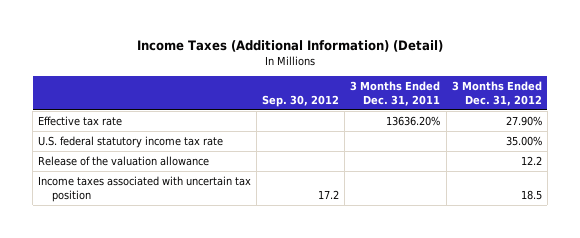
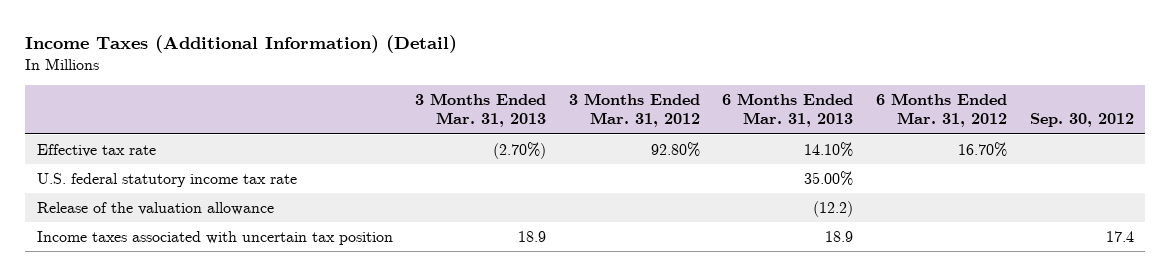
- | Sep. 30, 2012 | 3 Months Ended Dec. 31, 2011 | 3 Months Ended Dec. 31, 2012
+ | 3 Months Ended Mar. 31, 2013 | 3 Months Ended Mar. 31, 2012 | 6 Months Ended Mar. 31, 2013 | 6 Months Ended Mar. 31, 2012 | Sep. 30, 2012
- Income taxes associated with uncertain tax position | 17.2 | | 18.5
+ Income taxes associated with uncertain tax position | 18.9 | | 18.9 | | 17.4

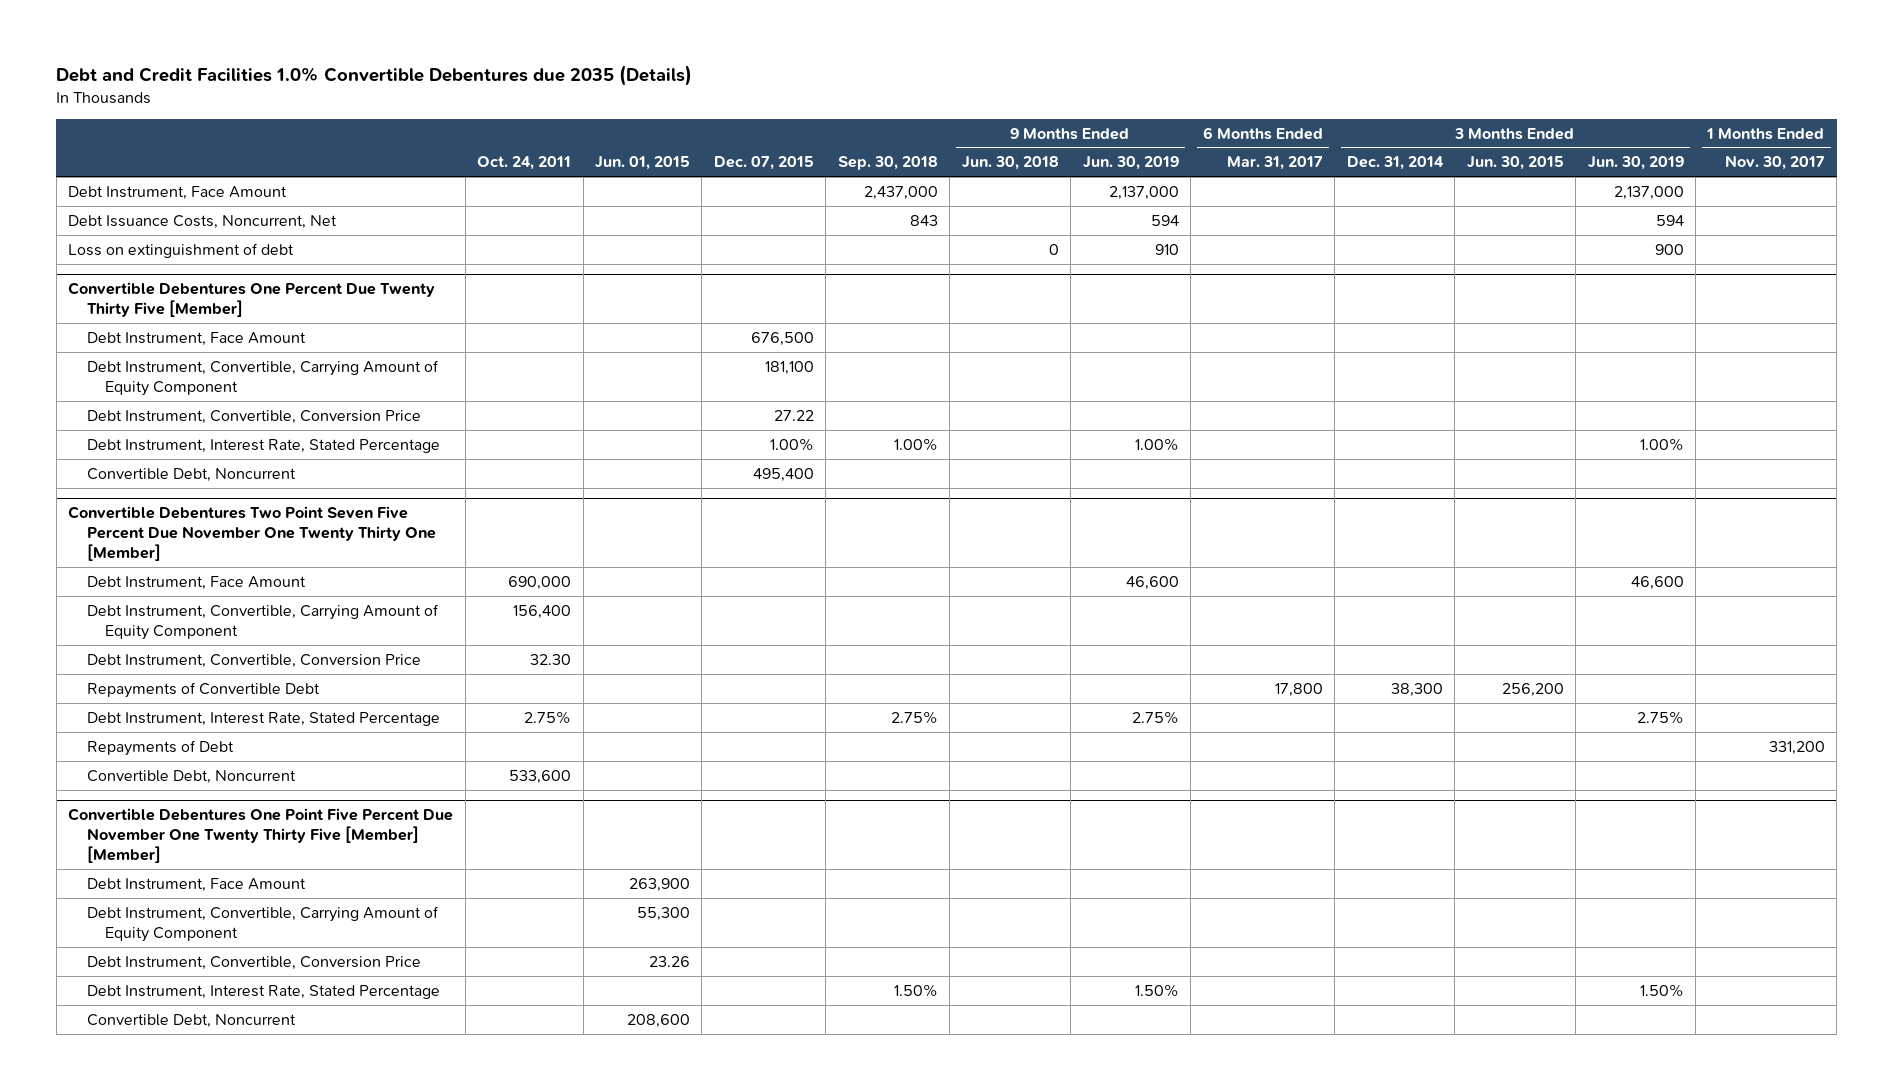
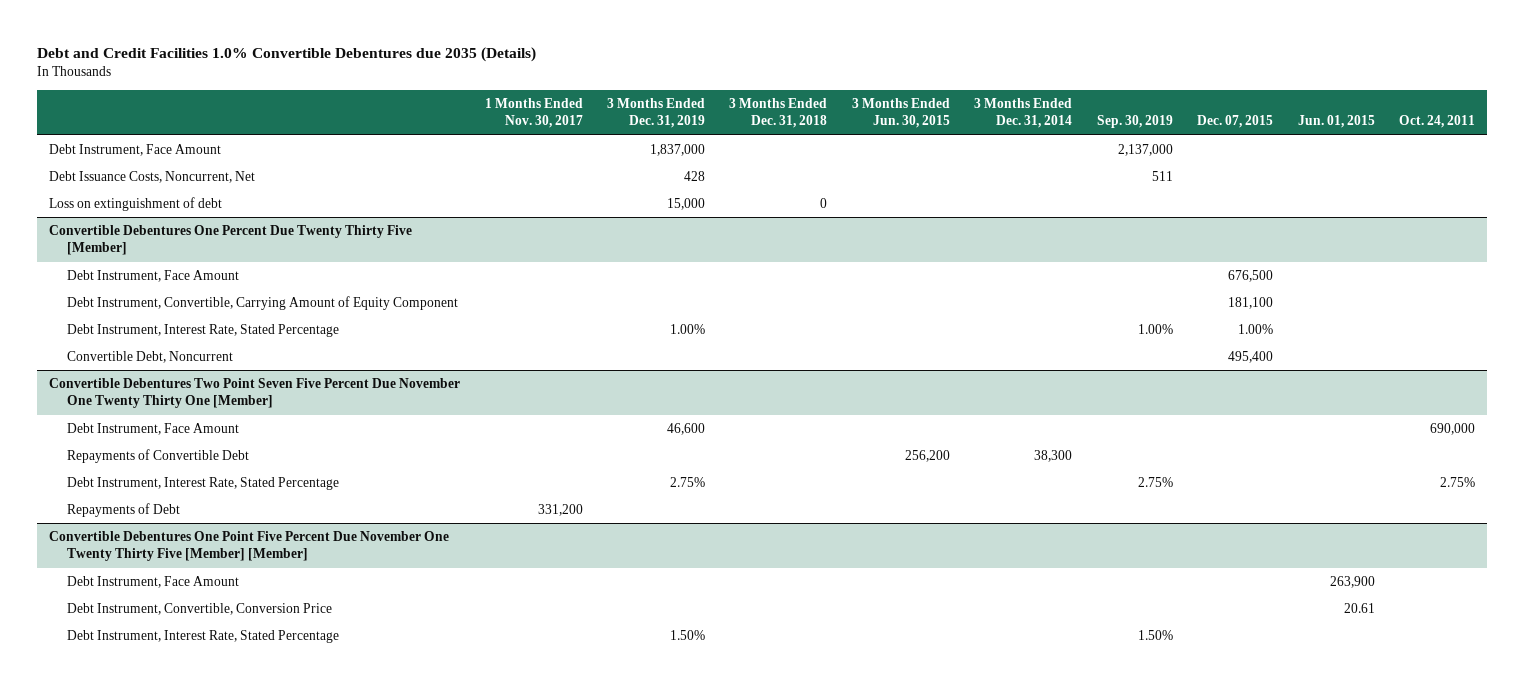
- | Oct. 24, 2011 | Jun. 01, 2015 | Dec. 07, 2015 | Sep. 30, 2018 | 9 Months Ended Jun. 30, 2018 | 9 Months Ended Jun. 30, 2019 | 6 Months Ended Mar. 31, 2017 | 3 Months Ended Dec. 31, 2014 | 3 Months Ended Jun. 30, 2015 | 3 Months Ended Jun. 30, 2019 | 1 Months Ended Nov. 30, 2017
+ | 1 Months Ended Nov. 30, 2017 | 3 Months Ended Dec. 31, 2019 | 3 Months Ended Dec. 31, 2018 | 3 Months Ended Jun. 30, 2015 | 3 Months Ended Dec. 31, 2014 | Sep. 30, 2019 | Dec. 07, 2015 | Jun. 01, 2015 | Oct. 24, 2011
@ Convertible Debentures One Percent Due Twenty Thirty Five [Member]
- Debt Instrument, Convertible, Conversion Price | | | 27.22 | | | | | | | |
@ Convertible Debentures Two Point Seven Five Percent Due November One Twenty Thirty One [Member]
- Debt Instrument, Convertible, Carrying Amount of Equity Component | 156,400 | | | | | | | | | |
- Debt Instrument, Convertible, Conversion Price | 32.30 | | | | | | | | | |
- Convertible Debt, Noncurrent | 533,600 | | | | | | | | | |
@ Convertible Debentures One Point Five Percent Due November One Twenty Thirty Five [Member] [Member]
- Debt Instrument, Convertible, Carrying Amount of Equity Component | | 55,300 | | | | | | | | |
- Debt Instrument, Convertible, Conversion Price | | 23.26 | | | | | | | | |
+ Debt Instrument, Convertible, Conversion Price | | | | | | | | 20.61 |
- Convertible Debt, Noncurrent | | 208,600 | | | | | | | | |

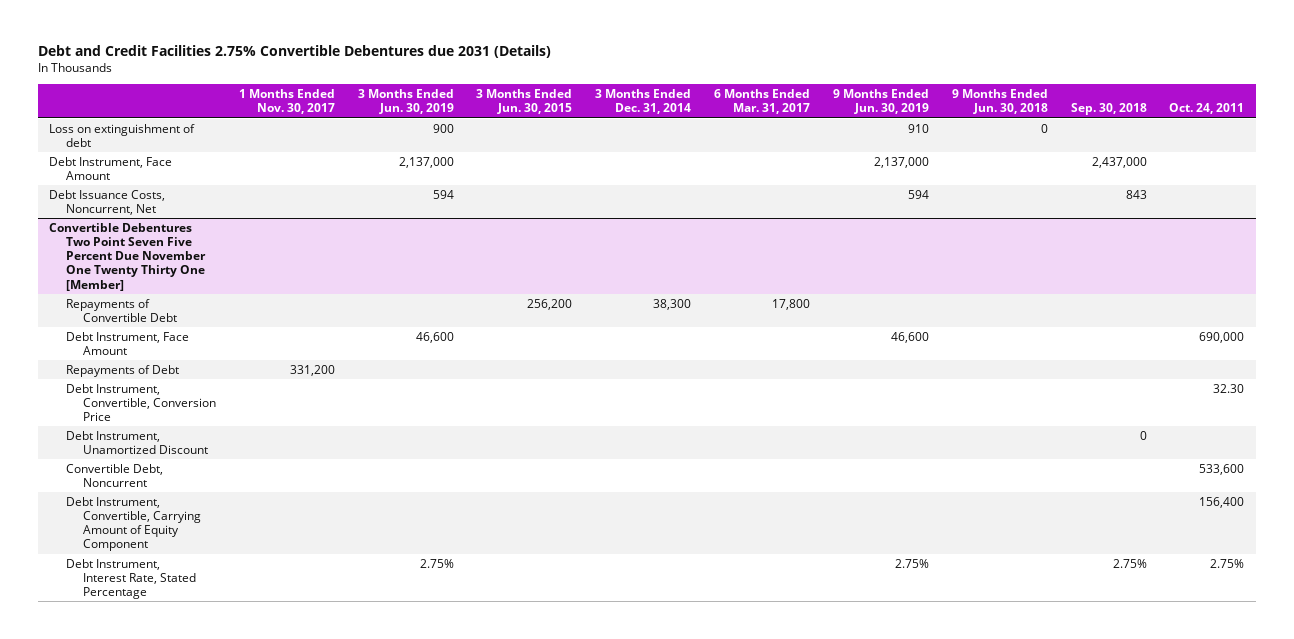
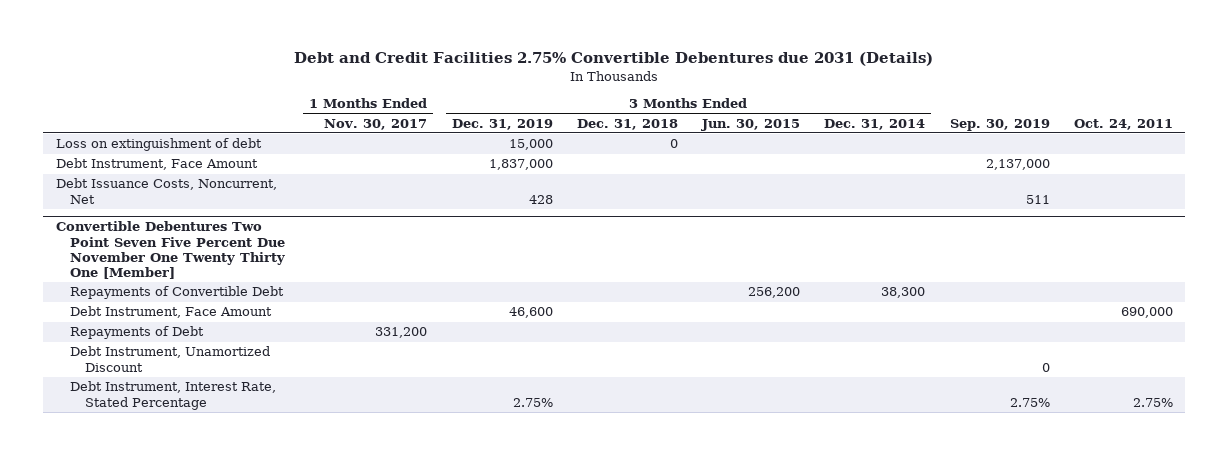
- | 1 Months Ended Nov. 30, 2017 | 3 Months Ended Jun. 30, 2019 | 3 Months Ended Jun. 30, 2015 | 3 Months Ended Dec. 31, 2014 | 6 Months Ended Mar. 31, 2017 | 9 Months Ended Jun. 30, 2019 | 9 Months Ended Jun. 30, 2018 | Sep. 30, 2018 | Oct. 24, 2011
+ | 1 Months Ended Nov. 30, 2017 | 3 Months Ended Dec. 31, 2019 | 3 Months Ended Dec. 31, 2018 | 3 Months Ended Jun. 30, 2015 | 3 Months Ended Dec. 31, 2014 | Sep. 30, 2019 | Oct. 24, 2011
@ Convertible Debentures Two Point Seven Five Percent Due November One Twenty Thirty One [Member]
- Debt Instrument, Convertible, Conversion Price | | | | | | | | | 32.30
- Convertible Debt, Noncurrent | | | | | | | | | 533,600
- Debt Instrument, Convertible, Carrying Amount of Equity Component | | | | | | | | | 156,400

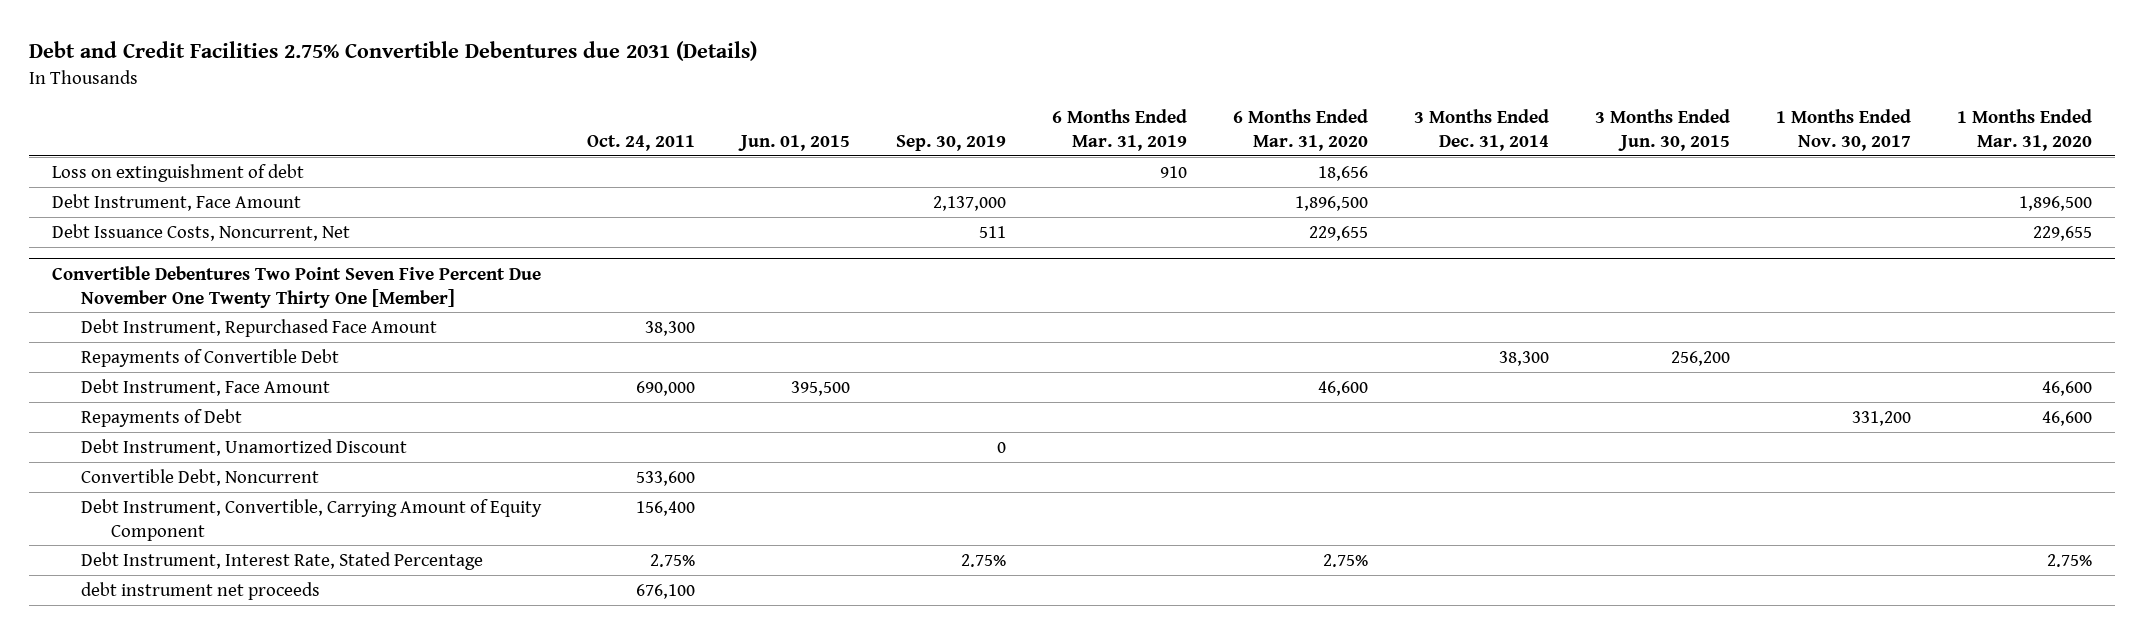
- | 1 Months Ended Nov. 30, 2017 | 3 Months Ended Dec. 31, 2019 | 3 Months Ended Dec. 31, 2018 | 3 Months Ended Jun. 30, 2015 | 3 Months Ended Dec. 31, 2014 | Sep. 30, 2019 | Oct. 24, 2011
+ | Oct. 24, 2011 | Jun. 01, 2015 | Sep. 30, 2019 | 6 Months Ended Mar. 31, 2019 | 6 Months Ended Mar. 31, 2020 | 3 Months Ended Dec. 31, 2014 | 3 Months Ended Jun. 30, 2015 | 1 Months Ended Nov. 30, 2017 | 1 Months Ended Mar. 31, 2020
@ Convertible Debentures Two Point Seven Five Percent Due November One Twenty Thirty One [Member]
+ Debt Instrument, Repurchased Face Amount | 38,300 | | | | | | | |
+ Convertible Debt, Noncurrent | 533,600 | | | | | | | |
+ Debt Instrument, Convertible, Carrying Amount of Equity Component | 156,400 | | | | | | | |
+ debt instrument net proceeds | 676,100 | | | | | | | |

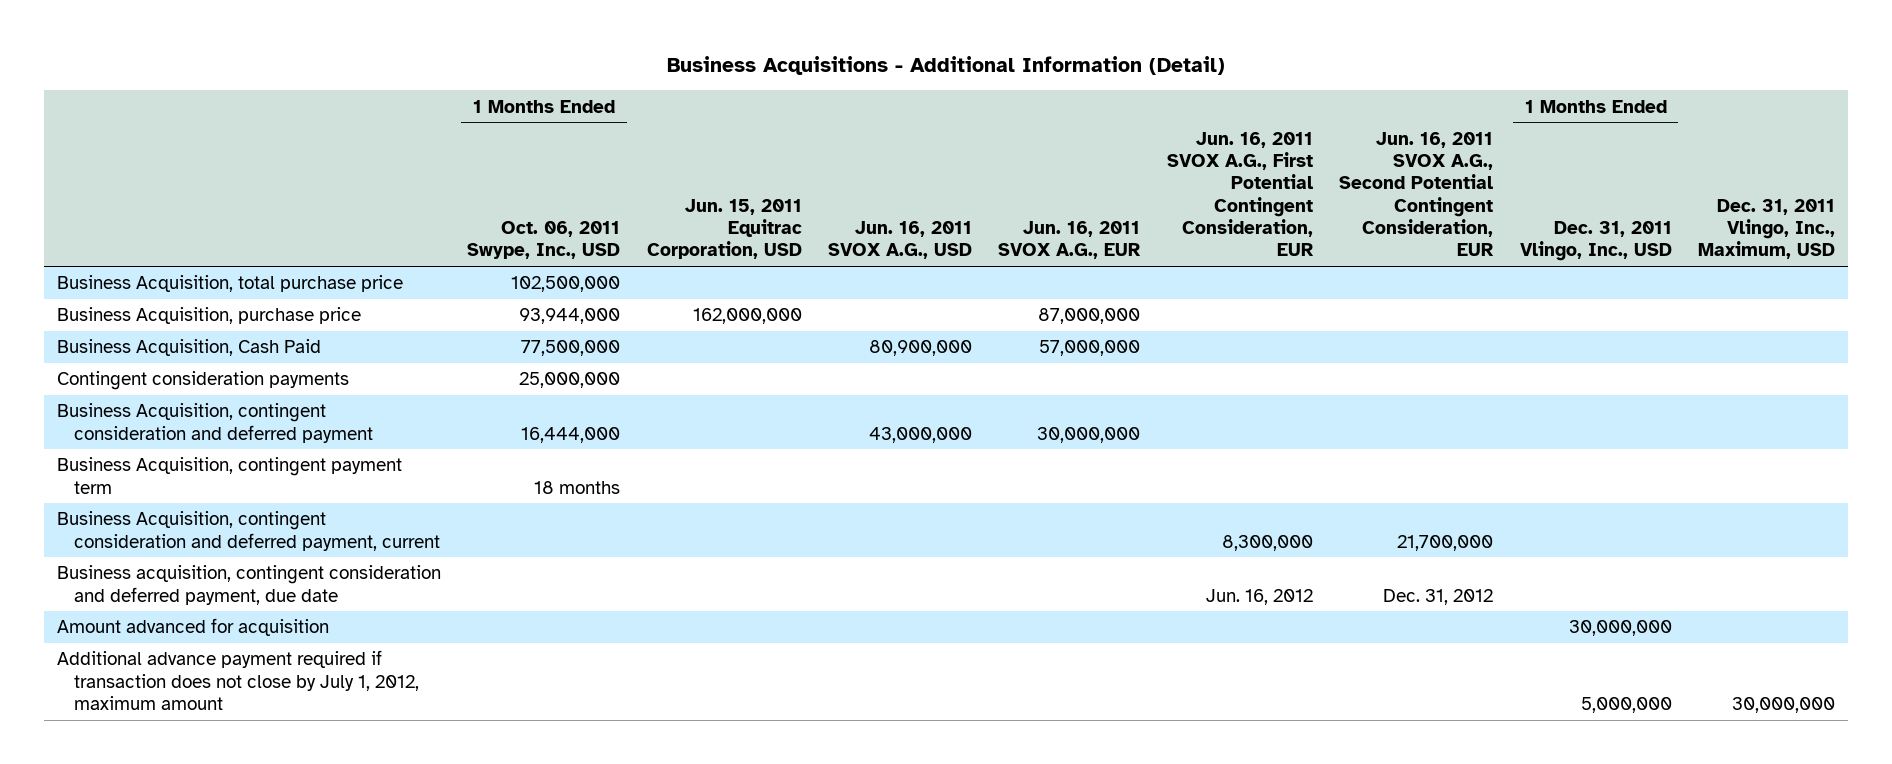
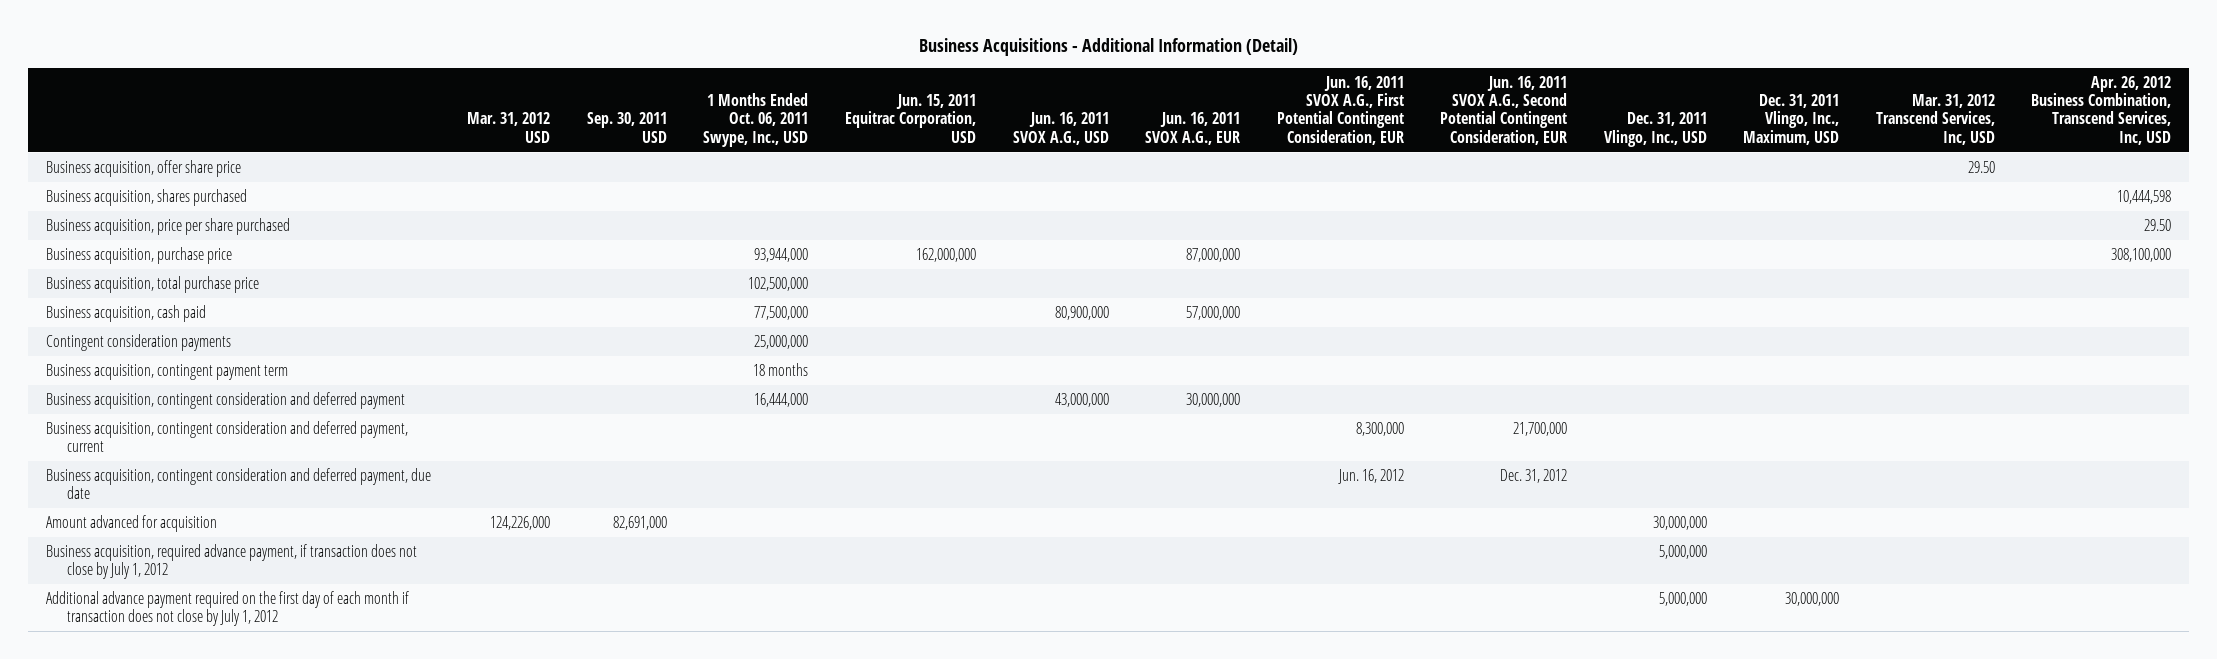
- | 1 Months Ended Oct. 06, 2011 Swype, Inc., USD | Jun. 15, 2011 Equitrac Corporation, USD | Jun. 16, 2011 SVOX A.G., USD | Jun. 16, 2011 SVOX A.G., EUR | Jun. 16, 2011 SVOX A.G., First Potential Contingent Consideration, EUR | Jun. 16, 2011 SVOX A.G., Second Potential Contingent Consideration, EUR | 1 Months Ended Dec. 31, 2011 Vlingo, Inc., USD | Dec. 31, 2011 Vlingo, Inc., Maximum, USD
+ | Mar. 31, 2012 USD | Sep. 30, 2011 USD | 1 Months Ended Oct. 06, 2011 Swype, Inc., USD | Jun. 15, 2011 Equitrac Corporation, USD | Jun. 16, 2011 SVOX A.G., USD | Jun. 16, 2011 SVOX A.G., EUR | Jun. 16, 2011 SVOX A.G., First Potential Contingent Consideration, EUR | Jun. 16, 2011 SVOX A.G., Second Potential Contingent Consideration, EUR | Dec. 31, 2011 Vlingo, Inc., USD | Dec. 31, 2011 Vlingo, Inc., Maximum, USD | Mar. 31, 2012 Transcend Services, Inc, USD | Apr. 26, 2012 Business Combination, Transcend Services, Inc, USD
- Business Acquisition, total purchase price | 102,500,000 | | | | | | |
- Business Acquisition, purchase price | 93,944,000 | 162,000,000 | | 87,000,000 | | | |
- Business Acquisition, Cash Paid | 77,500,000 | | 80,900,000 | 57,000,000 | | | |
+ Business acquisition, offer share price | | | | | | | | | | | 29.50 |
+ Business acquisition, shares purchased | | | | | | | | | | | | 10,444,598
+ Business acquisition, price per share purchased | | | | | | | | | | | | 29.50
+ Business acquisition, purchase price | | | 93,944,000 | 162,000,000 | | 87,000,000 | | | | | | 308,100,000
+ Business acquisition, total purchase price | | | 102,500,000 | | | | | | | | |
+ Business acquisition, cash paid | | | 77,500,000 | | 80,900,000 | 57,000,000 | | | | | |
- Business Acquisition, contingent consideration and deferred payment | 16,444,000 | | 43,000,000 | 30,000,000 | | | |
- Business Acquisition, contingent payment term | 18 months | | | | | | |
- Business Acquisition, contingent consideration and deferred payment, current | | | | | 8,300,000 | 21,700,000 | |
+ Business acquisition, contingent payment term | | | 18 months | | | | | | | | |
+ Business acquisition, contingent consideration and deferred payment | | | 16,444,000 | | 43,000,000 | 30,000,000 | | | | | |
+ Business acquisition, contingent consideration and deferred payment, current | | | | | | | 8,300,000 | 21,700,000 | | | |
- Additional advance payment required if transaction does not close by July 1, 2012, maximum amount | | | | | | | 5,000,000 | 30,000,000
+ Business acquisition, required advance payment, if transaction does not close by July 1, 2012 | | | | | | | | | 5,000,000 | | |
+ Additional advance payment required on the first day of each month if transaction does not close by July 1, 2012 | | | | | | | | | 5,000,000 | 30,000,000 | |

